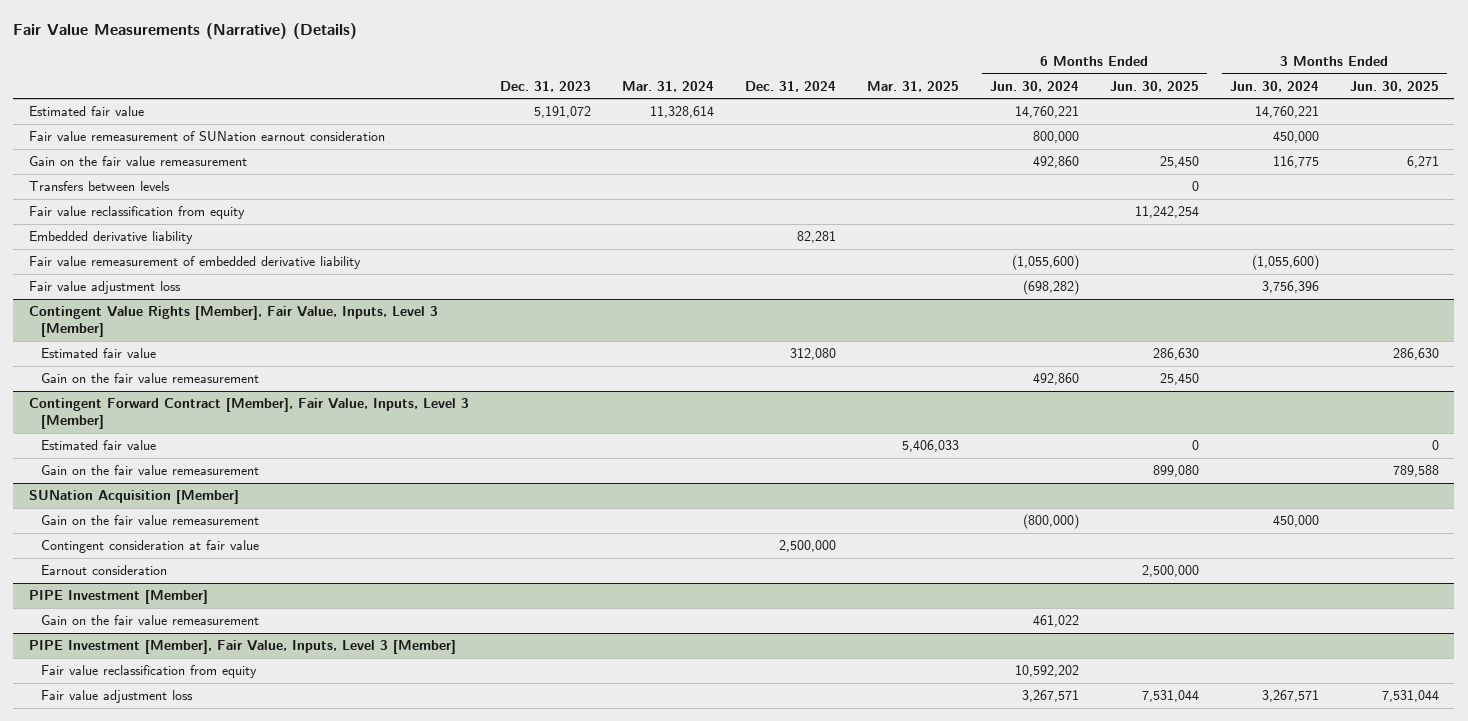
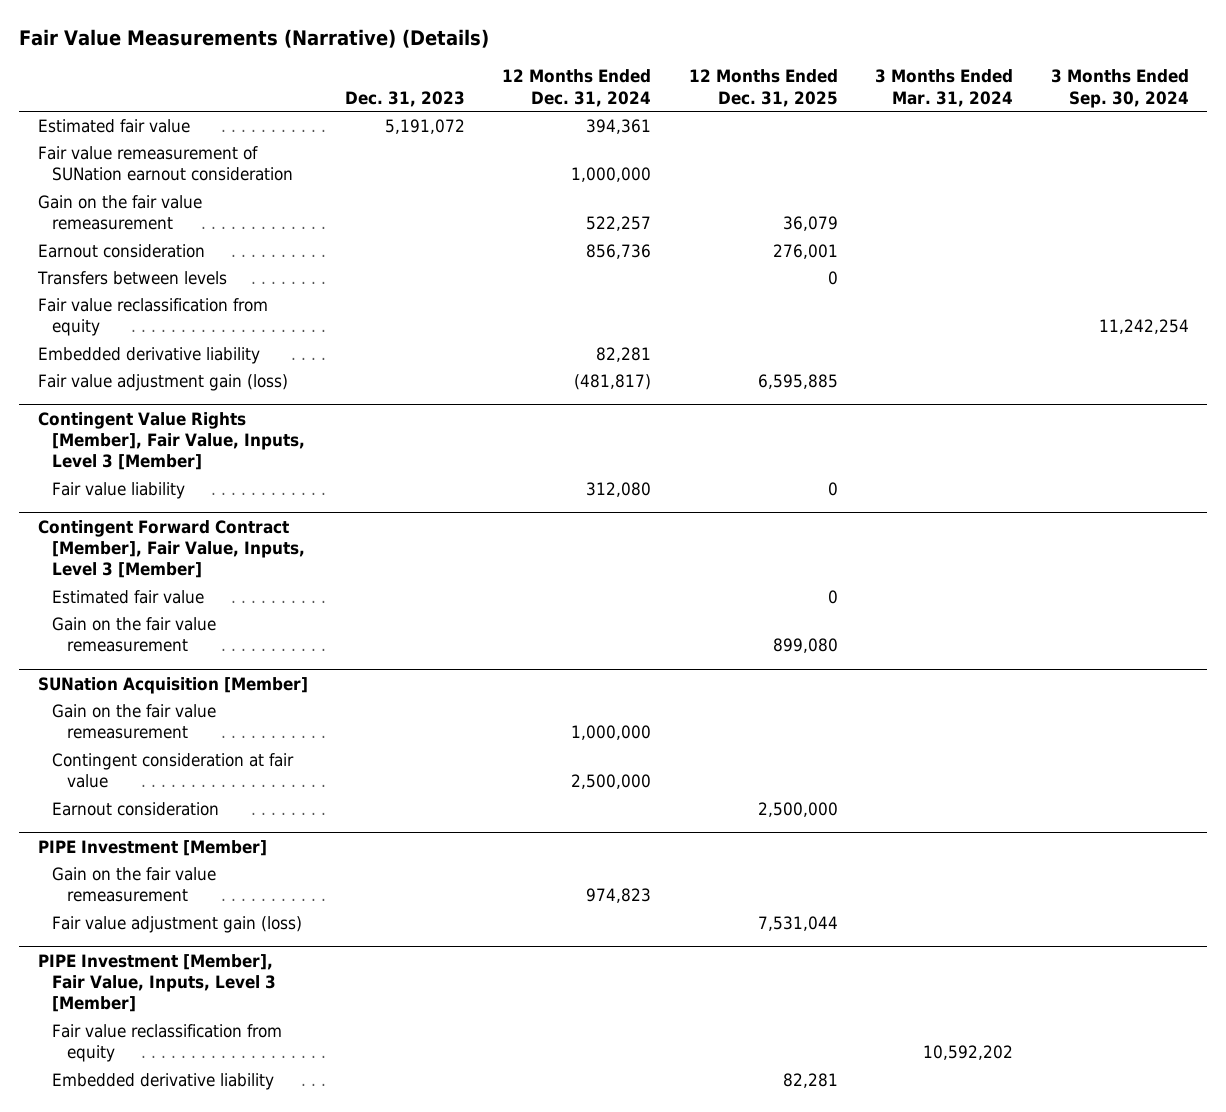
- | Dec. 31, 2023 | Mar. 31, 2024 | Dec. 31, 2024 | Mar. 31, 2025 | 6 Months Ended Jun. 30, 2024 | 6 Months Ended Jun. 30, 2025 | 3 Months Ended Jun. 30, 2024 | 3 Months Ended Jun. 30, 2025
+ | Dec. 31, 2023 | 12 Months Ended Dec. 31, 2024 | 12 Months Ended Dec. 31, 2025 | 3 Months Ended Mar. 31, 2024 | 3 Months Ended Sep. 30, 2024
+ Earnout consideration | | 856,736 | 276,001 | |
- Fair value remeasurement of embedded derivative liability | | | | | (1,055,600) | | (1,055,600) |
- Fair value adjustment loss | | | | | (698,282) | | 3,756,396 |
+ Fair value adjustment gain (loss) | | (481,817) | 6,595,885 | |
@ Contingent Value Rights [Member], Fair Value, Inputs, Level 3 [Member]
- Estimated fair value | | | 312,080 | | | 286,630 | | 286,630
- Gain on the fair value remeasurement | | | | | 492,860 | 25,450 | |
+ Fair value liability | | 312,080 | 0 | |
@ PIPE Investment [Member]
+ Fair value adjustment gain (loss) | | | 7,531,044 | |
@ PIPE Investment [Member], Fair Value, Inputs, Level 3 [Member]
- Fair value adjustment loss | | | | | 3,267,571 | 7,531,044 | 3,267,571 | 7,531,044
+ Embedded derivative liability | | | 82,281 | |

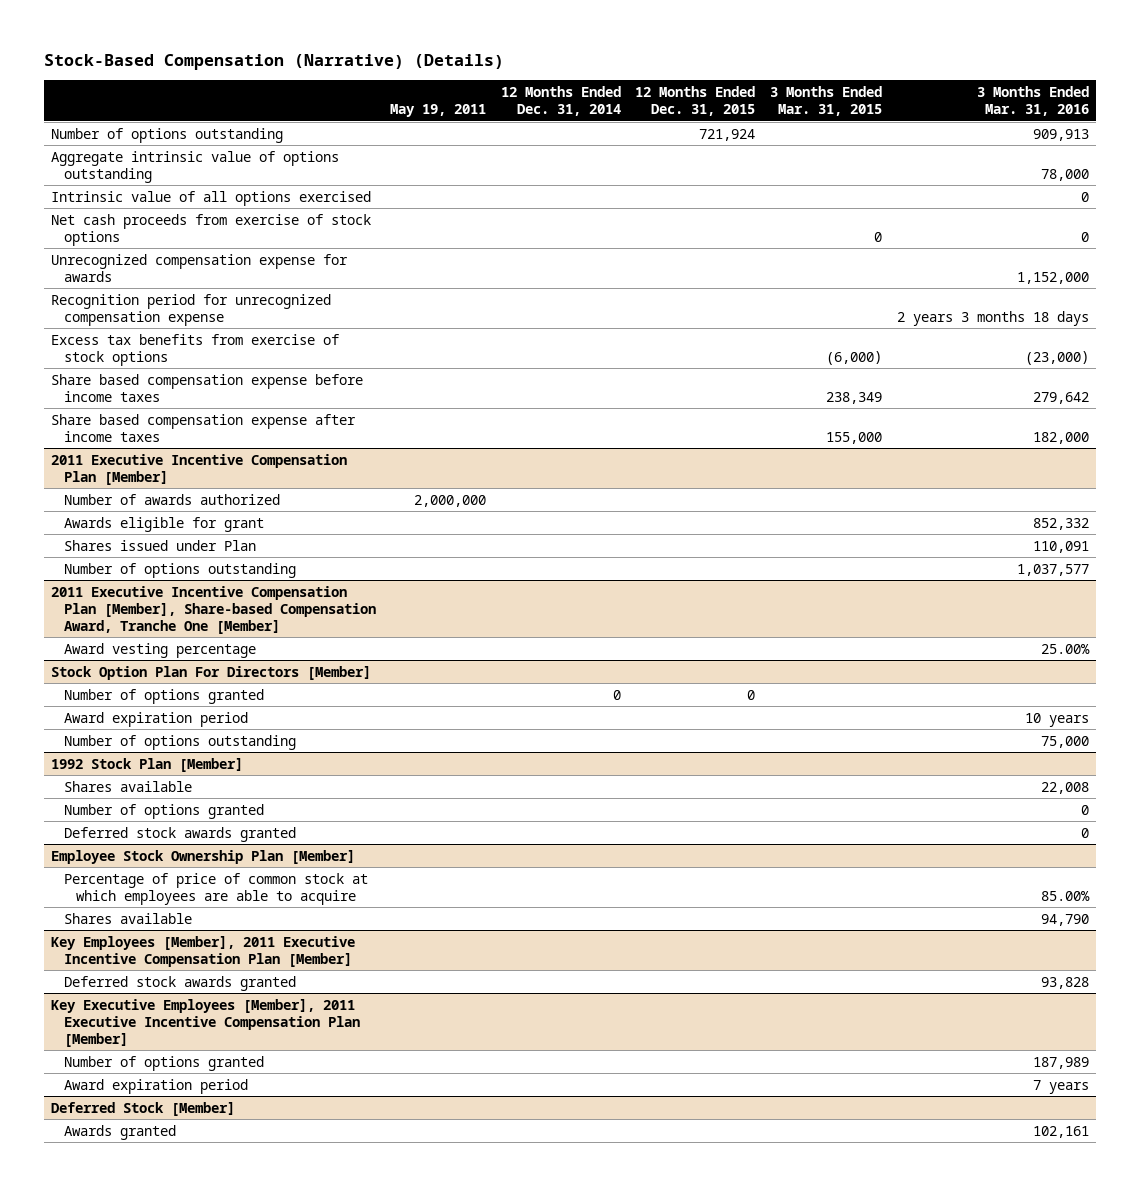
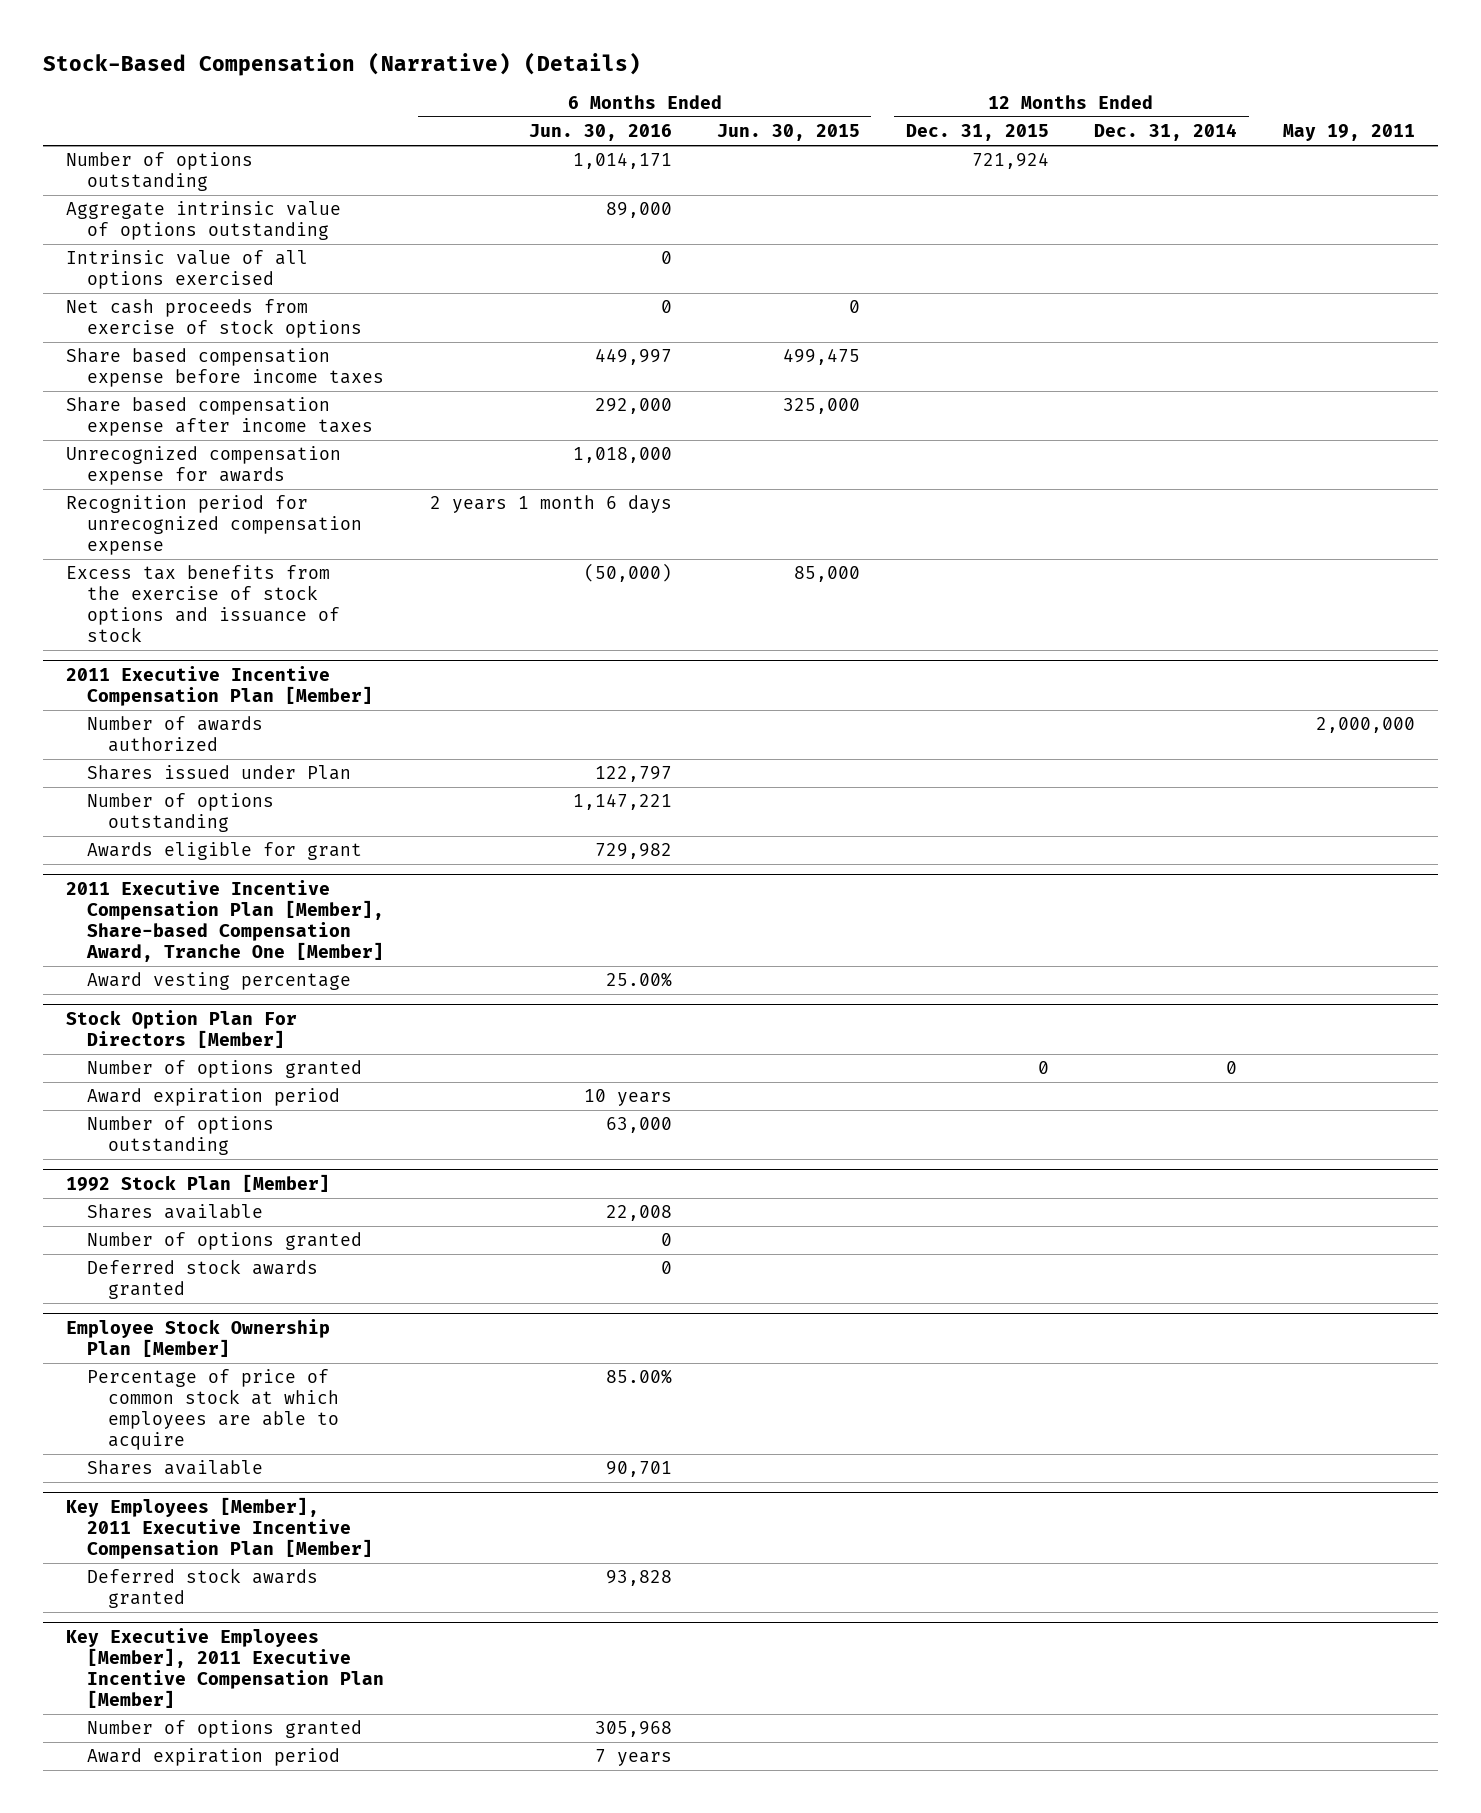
- | May 19, 2011 | 12 Months Ended Dec. 31, 2014 | 12 Months Ended Dec. 31, 2015 | 3 Months Ended Mar. 31, 2015 | 3 Months Ended Mar. 31, 2016
+ | 6 Months Ended Jun. 30, 2016 | 6 Months Ended Jun. 30, 2015 | 12 Months Ended Dec. 31, 2015 | 12 Months Ended Dec. 31, 2014 | May 19, 2011
- Excess tax benefits from exercise of stock options | | | | (6,000) | (23,000)
moved down: Unrecognized compensation expense for awards | 1,018,000 | | | |
moved down: Recognition period for unrecognized compensation expense | 2 years 1 month 6 days | | | |
+ Excess tax benefits from the exercise of stock options and issuance of stock | (50,000) | 85,000 | | |
@ 2011 Executive Incentive Compensation Plan [Member]
moved down: Awards eligible for grant | 729,982 | | | |
- Deferred Stock [Member]
- Awards granted | | | | | 102,161

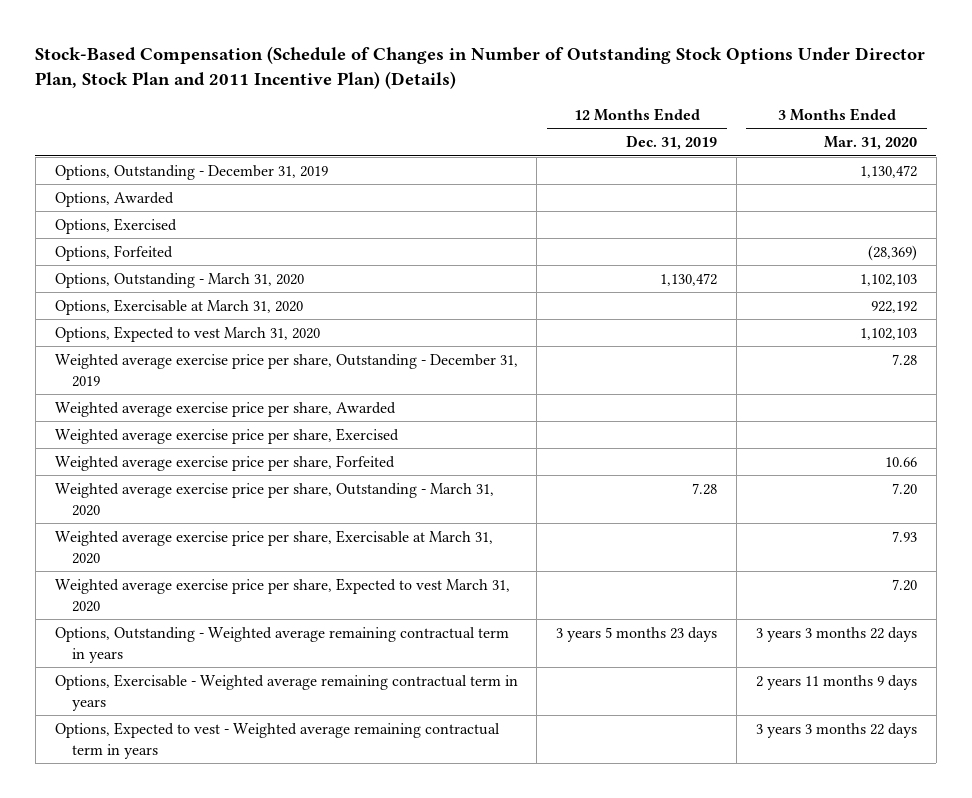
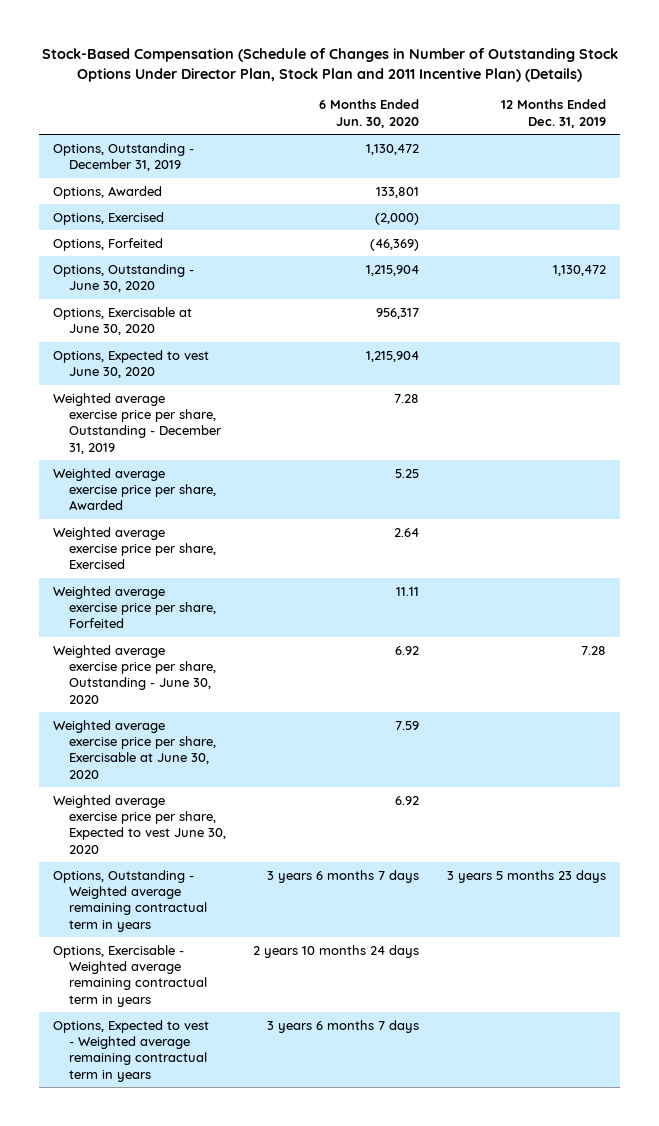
- | 12 Months Ended Dec. 31, 2019 | 3 Months Ended Mar. 31, 2020
+ | 6 Months Ended Jun. 30, 2020 | 12 Months Ended Dec. 31, 2019
- Options, Outstanding - March 31, 2020 | 1,130,472 | 1,102,103
- Options, Exercisable at March 31, 2020 | | 922,192
- Options, Expected to vest March 31, 2020 | | 1,102,103
+ Options, Outstanding - June 30, 2020 | 1,215,904 | 1,130,472
+ Options, Exercisable at June 30, 2020 | 956,317 |
+ Options, Expected to vest June 30, 2020 | 1,215,904 |
- Weighted average exercise price per share, Outstanding - March 31, 2020 | 7.28 | 7.20
- Weighted average exercise price per share, Exercisable at March 31, 2020 | | 7.93
- Weighted average exercise price per share, Expected to vest March 31, 2020 | | 7.20
+ Weighted average exercise price per share, Outstanding - June 30, 2020 | 6.92 | 7.28
+ Weighted average exercise price per share, Exercisable at June 30, 2020 | 7.59 |
+ Weighted average exercise price per share, Expected to vest June 30, 2020 | 6.92 |

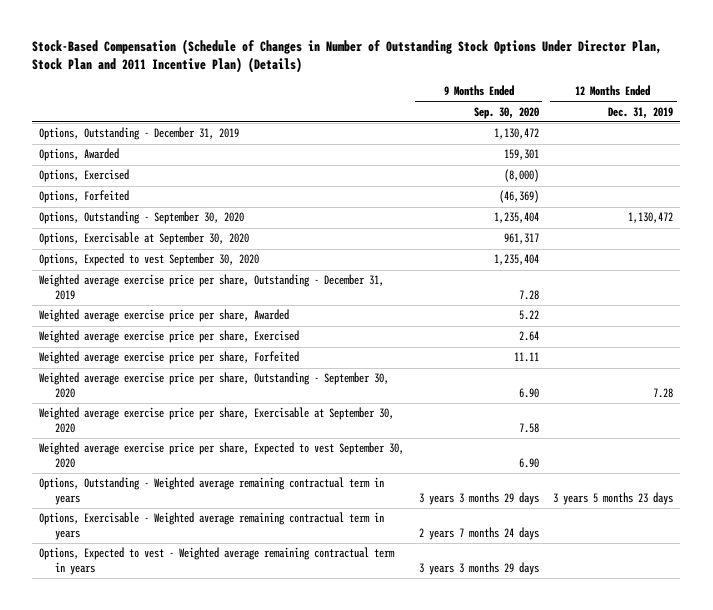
- | 6 Months Ended Jun. 30, 2020 | 12 Months Ended Dec. 31, 2019
+ | 9 Months Ended Sep. 30, 2020 | 12 Months Ended Dec. 31, 2019
- Options, Outstanding - June 30, 2020 | 1,215,904 | 1,130,472
- Options, Exercisable at June 30, 2020 | 956,317 |
- Options, Expected to vest June 30, 2020 | 1,215,904 |
+ Options, Outstanding - September 30, 2020 | 1,235,404 | 1,130,472
+ Options, Exercisable at September 30, 2020 | 961,317 |
+ Options, Expected to vest September 30, 2020 | 1,235,404 |
- Weighted average exercise price per share, Outstanding - June 30, 2020 | 6.92 | 7.28
- Weighted average exercise price per share, Exercisable at June 30, 2020 | 7.59 |
- Weighted average exercise price per share, Expected to vest June 30, 2020 | 6.92 |
+ Weighted average exercise price per share, Outstanding - September 30, 2020 | 6.90 | 7.28
+ Weighted average exercise price per share, Exercisable at September 30, 2020 | 7.58 |
+ Weighted average exercise price per share, Expected to vest September 30, 2020 | 6.90 |

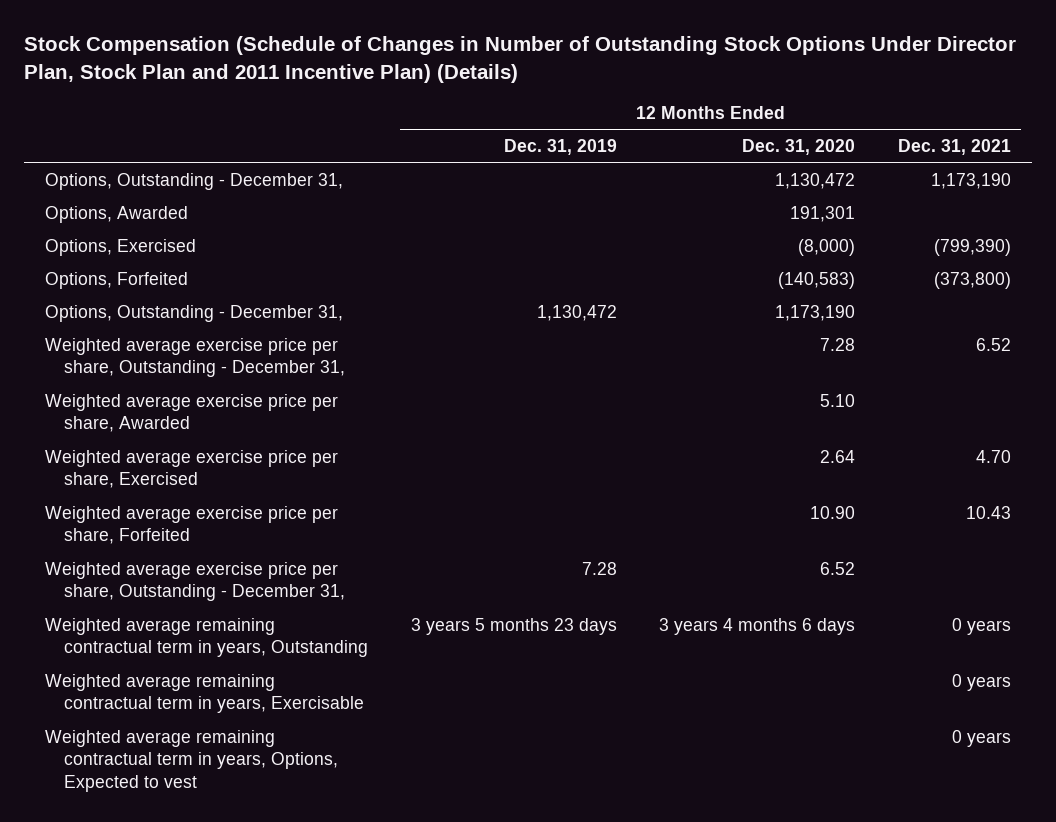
- Stock-Based Compensation (Schedule of Changes in Number of Outstanding Stock Options Under Director Plan, Stock Plan and 2011 Incentive Plan) (Details)
+ Stock Compensation (Schedule of Changes in Number of Outstanding Stock Options Under Director Plan, Stock Plan and 2011 Incentive Plan) (Details)
- | 9 Months Ended Sep. 30, 2020 | 12 Months Ended Dec. 31, 2019
+ | 12 Months Ended Dec. 31, 2019 | 12 Months Ended Dec. 31, 2020 | 12 Months Ended Dec. 31, 2021
- Options, Outstanding - December 31, 2019 | 1,130,472 |
+ Options, Outstanding - December 31, | | 1,130,472 | 1,173,190
- Options, Outstanding - September 30, 2020 | 1,235,404 | 1,130,472
- Options, Exercisable at September 30, 2020 | 961,317 |
- Options, Expected to vest September 30, 2020 | 1,235,404 |
- Weighted average exercise price per share, Outstanding - December 31, 2019 | 7.28 |
+ Options, Outstanding - December 31, | 1,130,472 | 1,173,190 |
+ Weighted average exercise price per share, Outstanding - December 31, | | 7.28 | 6.52
- Weighted average exercise price per share, Outstanding - September 30, 2020 | 6.90 | 7.28
- Weighted average exercise price per share, Exercisable at September 30, 2020 | 7.58 |
- Weighted average exercise price per share, Expected to vest September 30, 2020 | 6.90 |
- Options, Outstanding - Weighted average remaining contractual term in years | 3 years 3 months 29 days | 3 years 5 months 23 days
- Options, Exercisable - Weighted average remaining contractual term in years | 2 years 7 months 24 days |
- Options, Expected to vest - Weighted average remaining contractual term in years | 3 years 3 months 29 days |
+ Weighted average exercise price per share, Outstanding - December 31, | 7.28 | 6.52 |
+ Weighted average remaining contractual term in years, Outstanding | 3 years 5 months 23 days | 3 years 4 months 6 days | 0 years
+ Weighted average remaining contractual term in years, Exercisable | | | 0 years
+ Weighted average remaining contractual term in years, Options, Expected to vest | | | 0 years

